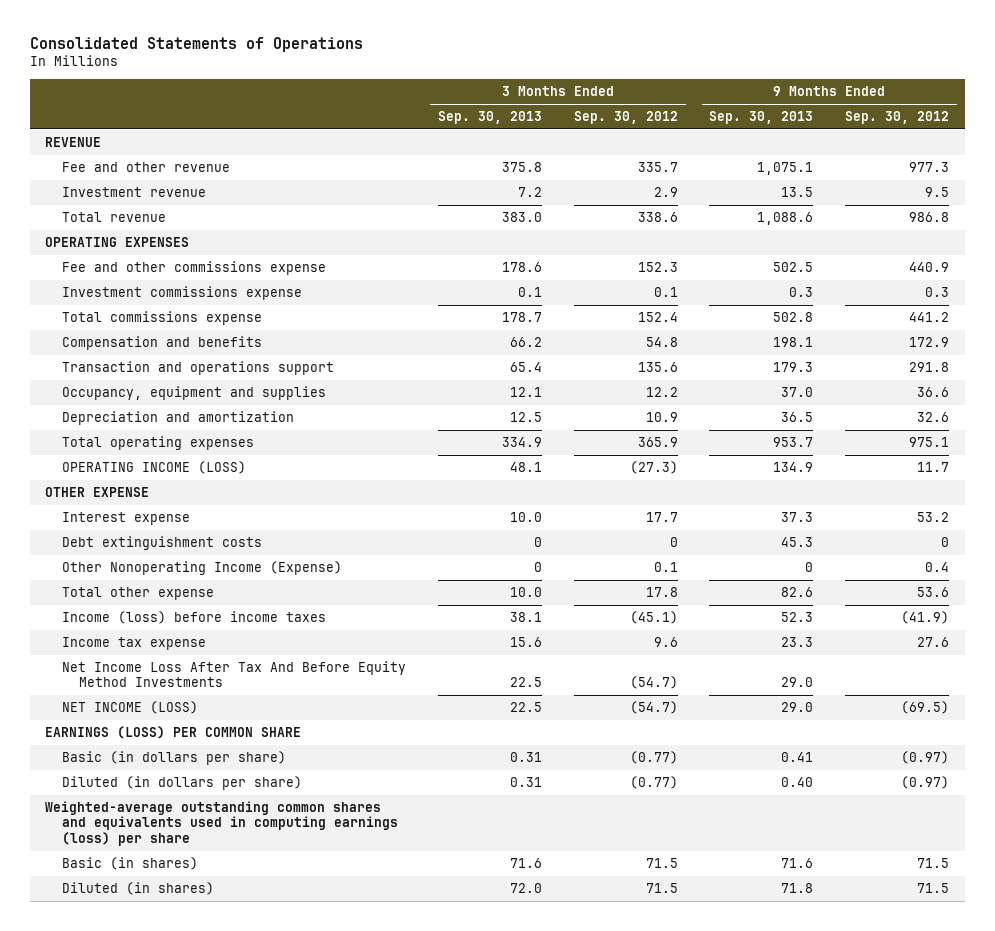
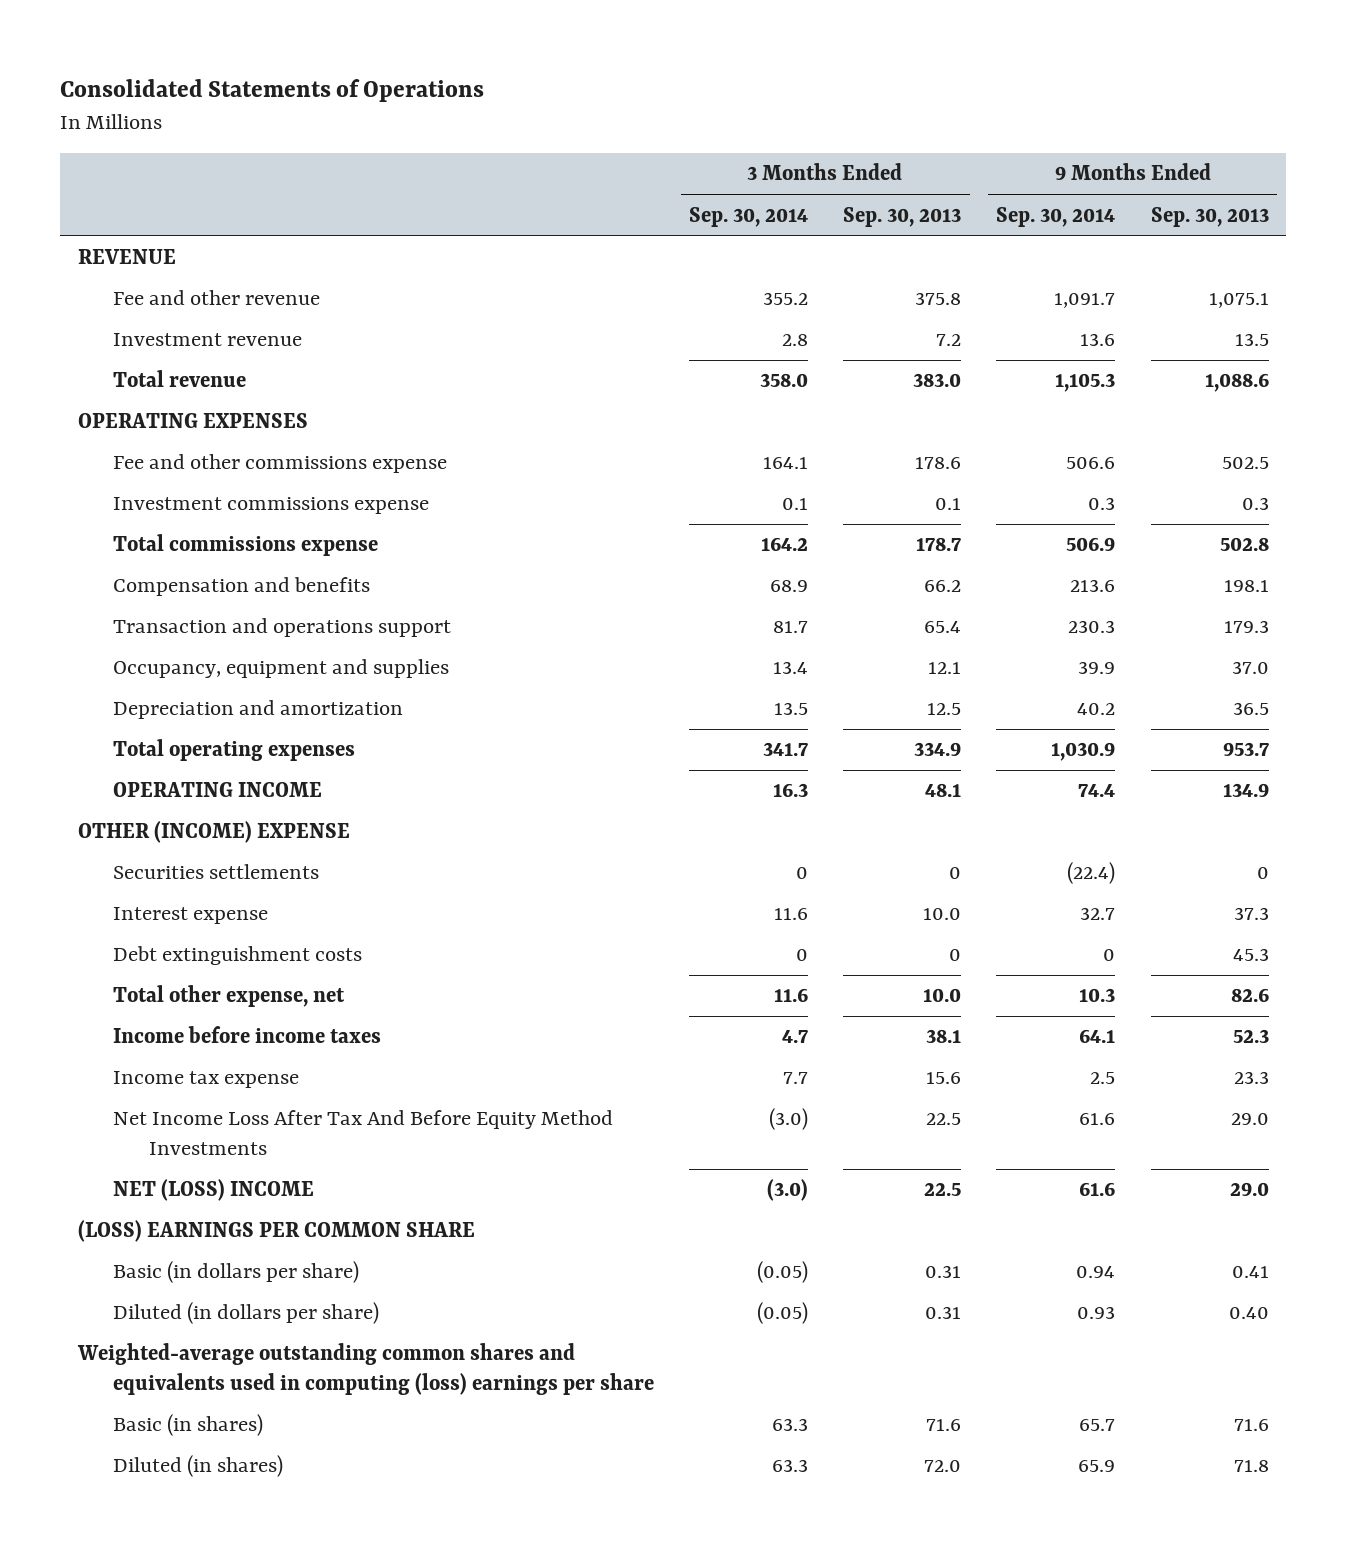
- | 3 Months Ended Sep. 30, 2013 | 3 Months Ended Sep. 30, 2012 | 9 Months Ended Sep. 30, 2013 | 9 Months Ended Sep. 30, 2012
+ | 3 Months Ended Sep. 30, 2014 | 3 Months Ended Sep. 30, 2013 | 9 Months Ended Sep. 30, 2014 | 9 Months Ended Sep. 30, 2013
- OPERATING INCOME (LOSS) | 48.1 | (27.3) | 134.9 | 11.7
- OTHER EXPENSE
+ OPERATING INCOME | 16.3 | 48.1 | 74.4 | 134.9
+ OTHER (INCOME) EXPENSE
+ Securities settlements | 0 | 0 | (22.4) | 0
- Other Nonoperating Income (Expense) | 0 | 0.1 | 0 | 0.4
- Total other expense | 10.0 | 17.8 | 82.6 | 53.6
- Income (loss) before income taxes | 38.1 | (45.1) | 52.3 | (41.9)
+ Total other expense, net | 11.6 | 10.0 | 10.3 | 82.6
+ Income before income taxes | 4.7 | 38.1 | 64.1 | 52.3
- NET INCOME (LOSS) | 22.5 | (54.7) | 29.0 | (69.5)
- EARNINGS (LOSS) PER COMMON SHARE
+ NET (LOSS) INCOME | (3.0) | 22.5 | 61.6 | 29.0
+ (LOSS) EARNINGS PER COMMON SHARE
- Weighted-average outstanding common shares and equivalents used in computing earnings (loss) per share
+ Weighted-average outstanding common shares and equivalents used in computing (loss) earnings per share

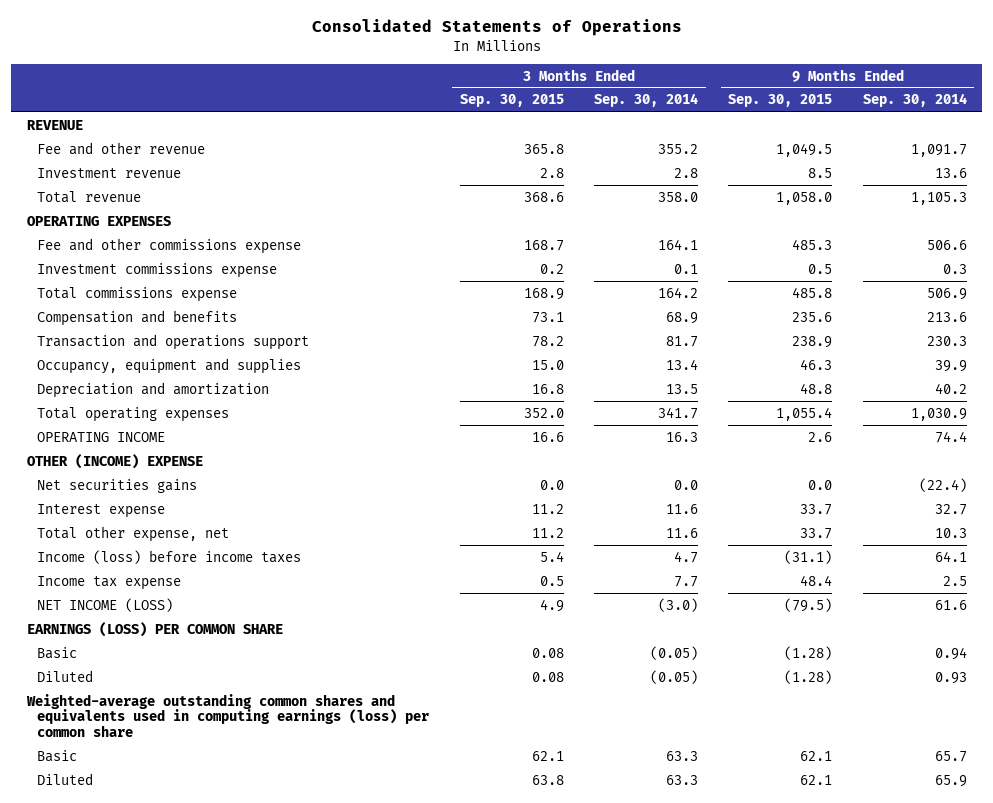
- | 3 Months Ended Sep. 30, 2014 | 3 Months Ended Sep. 30, 2013 | 9 Months Ended Sep. 30, 2014 | 9 Months Ended Sep. 30, 2013
+ | 3 Months Ended Sep. 30, 2015 | 3 Months Ended Sep. 30, 2014 | 9 Months Ended Sep. 30, 2015 | 9 Months Ended Sep. 30, 2014
- Securities settlements | 0 | 0 | (22.4) | 0
+ Net securities gains | 0.0 | 0.0 | 0.0 | (22.4)
- Debt extinguishment costs | 0 | 0 | 0 | 45.3
- Income before income taxes | 4.7 | 38.1 | 64.1 | 52.3
+ Income (loss) before income taxes | 5.4 | 4.7 | (31.1) | 64.1
- Net Income Loss After Tax And Before Equity Method Investments | (3.0) | 22.5 | 61.6 | 29.0
- NET (LOSS) INCOME | (3.0) | 22.5 | 61.6 | 29.0
- (LOSS) EARNINGS PER COMMON SHARE
- Basic (in dollars per share) | (0.05) | 0.31 | 0.94 | 0.41
- Diluted (in dollars per share) | (0.05) | 0.31 | 0.93 | 0.40
- Weighted-average outstanding common shares and equivalents used in computing (loss) earnings per share
- Basic (in shares) | 63.3 | 71.6 | 65.7 | 71.6
- Diluted (in shares) | 63.3 | 72.0 | 65.9 | 71.8
+ NET INCOME (LOSS) | 4.9 | (3.0) | (79.5) | 61.6
+ EARNINGS (LOSS) PER COMMON SHARE
+ Basic | 0.08 | (0.05) | (1.28) | 0.94
+ Diluted | 0.08 | (0.05) | (1.28) | 0.93
+ Weighted-average outstanding common shares and equivalents used in computing earnings (loss) per common share
+ Basic | 62.1 | 63.3 | 62.1 | 65.7
+ Diluted | 63.8 | 63.3 | 62.1 | 65.9

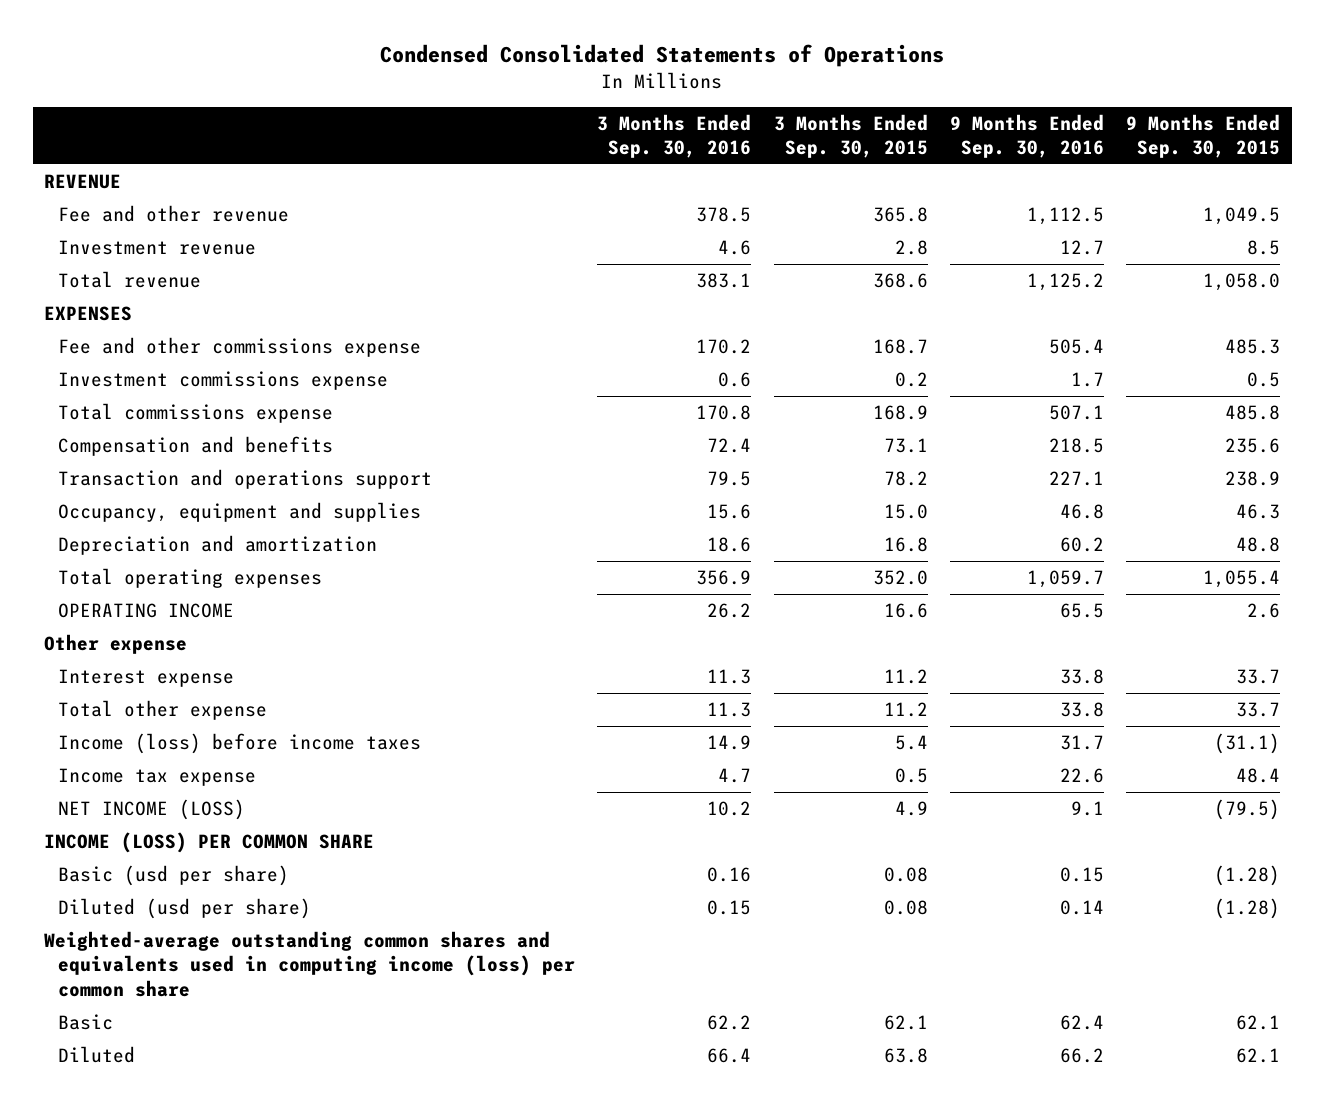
- Consolidated Statements of Operations
+ Condensed Consolidated Statements of Operations
- | 3 Months Ended Sep. 30, 2015 | 3 Months Ended Sep. 30, 2014 | 9 Months Ended Sep. 30, 2015 | 9 Months Ended Sep. 30, 2014
+ | 3 Months Ended Sep. 30, 2016 | 3 Months Ended Sep. 30, 2015 | 9 Months Ended Sep. 30, 2016 | 9 Months Ended Sep. 30, 2015
- OPERATING EXPENSES
+ EXPENSES
- OTHER (INCOME) EXPENSE
- Net securities gains | 0.0 | 0.0 | 0.0 | (22.4)
+ Other expense
- Total other expense, net | 11.2 | 11.6 | 33.7 | 10.3
+ Total other expense | 11.3 | 11.2 | 33.8 | 33.7
- EARNINGS (LOSS) PER COMMON SHARE
- Basic | 0.08 | (0.05) | (1.28) | 0.94
- Diluted | 0.08 | (0.05) | (1.28) | 0.93
- Weighted-average outstanding common shares and equivalents used in computing earnings (loss) per common share
+ INCOME (LOSS) PER COMMON SHARE
+ Basic (usd per share) | 0.16 | 0.08 | 0.15 | (1.28)
+ Diluted (usd per share) | 0.15 | 0.08 | 0.14 | (1.28)
+ Weighted-average outstanding common shares and equivalents used in computing income (loss) per common share

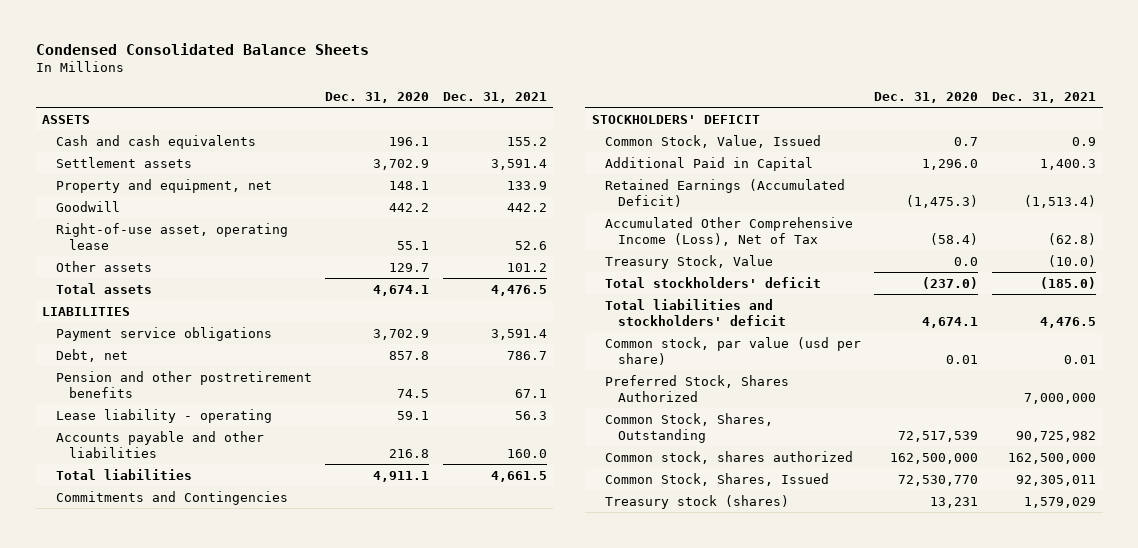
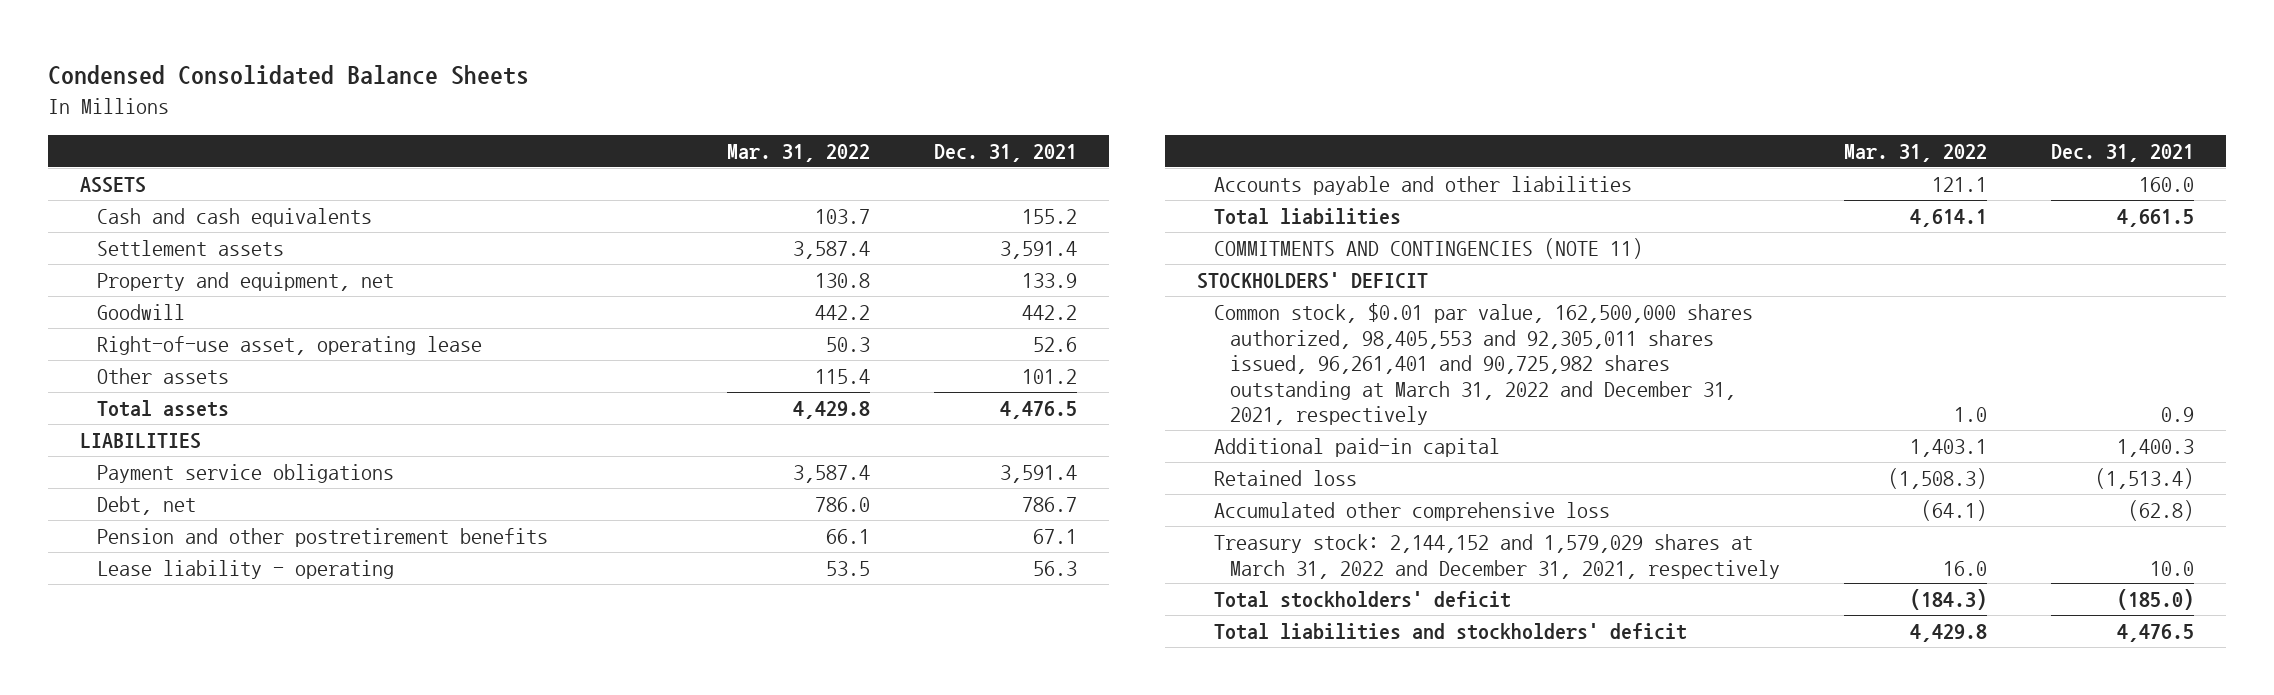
- | Dec. 31, 2020 | Dec. 31, 2021
+ | Mar. 31, 2022 | Dec. 31, 2021
- Commitments and Contingencies
+ COMMITMENTS AND CONTINGENCIES (NOTE 11)
- Common Stock, Value, Issued | 0.7 | 0.9
- Additional Paid in Capital | 1,296.0 | 1,400.3
- Retained Earnings (Accumulated Deficit) | (1,475.3) | (1,513.4)
- Accumulated Other Comprehensive Income (Loss), Net of Tax | (58.4) | (62.8)
- Treasury Stock, Value | 0.0 | (10.0)
+ Common stock, $0.01 par value, 162,500,000 shares authorized, 98,405,553 and 92,305,011 shares issued, 96,261,401 and 90,725,982 shares outstanding at March 31, 2022 and December 31, 2021, respectively | 1.0 | 0.9
+ Additional paid-in capital | 1,403.1 | 1,400.3
+ Retained loss | (1,508.3) | (1,513.4)
+ Accumulated other comprehensive loss | (64.1) | (62.8)
+ Treasury stock: 2,144,152 and 1,579,029 shares at March 31, 2022 and December 31, 2021, respectively | 16.0 | 10.0
- Common stock, par value (usd per share) | 0.01 | 0.01
- Preferred Stock, Shares Authorized | | 7,000,000
- Common Stock, Shares, Outstanding | 72,517,539 | 90,725,982
- Common stock, shares authorized | 162,500,000 | 162,500,000
- Common Stock, Shares, Issued | 72,530,770 | 92,305,011
- Treasury stock (shares) | 13,231 | 1,579,029

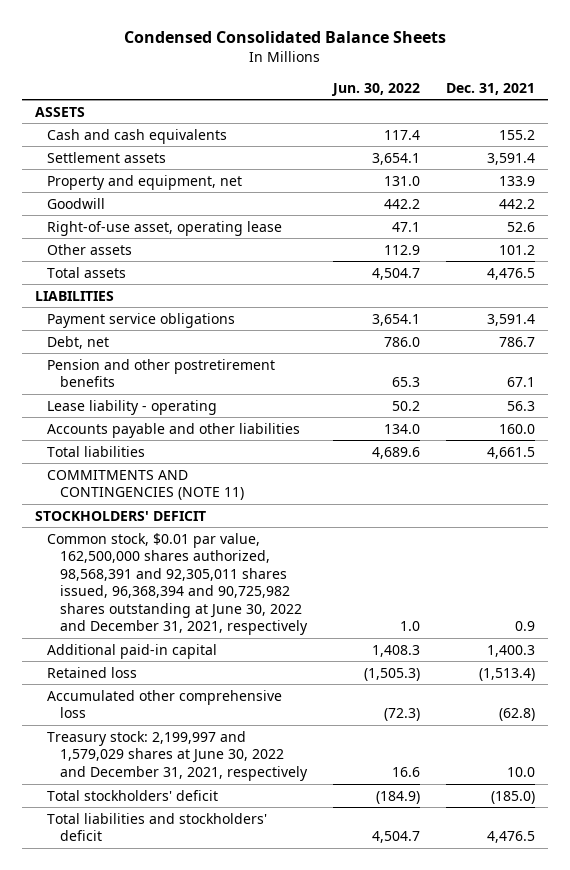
- | Mar. 31, 2022 | Dec. 31, 2021
+ | Jun. 30, 2022 | Dec. 31, 2021
- Common stock, $0.01 par value, 162,500,000 shares authorized, 98,405,553 and 92,305,011 shares issued, 96,261,401 and 90,725,982 shares outstanding at March 31, 2022 and December 31, 2021, respectively | 1.0 | 0.9
+ Common stock, $0.01 par value, 162,500,000 shares authorized, 98,568,391 and 92,305,011 shares issued, 96,368,394 and 90,725,982 shares outstanding at June 30, 2022 and December 31, 2021, respectively | 1.0 | 0.9
- Treasury stock: 2,144,152 and 1,579,029 shares at March 31, 2022 and December 31, 2021, respectively | 16.0 | 10.0
+ Treasury stock: 2,199,997 and 1,579,029 shares at June 30, 2022 and December 31, 2021, respectively | 16.6 | 10.0

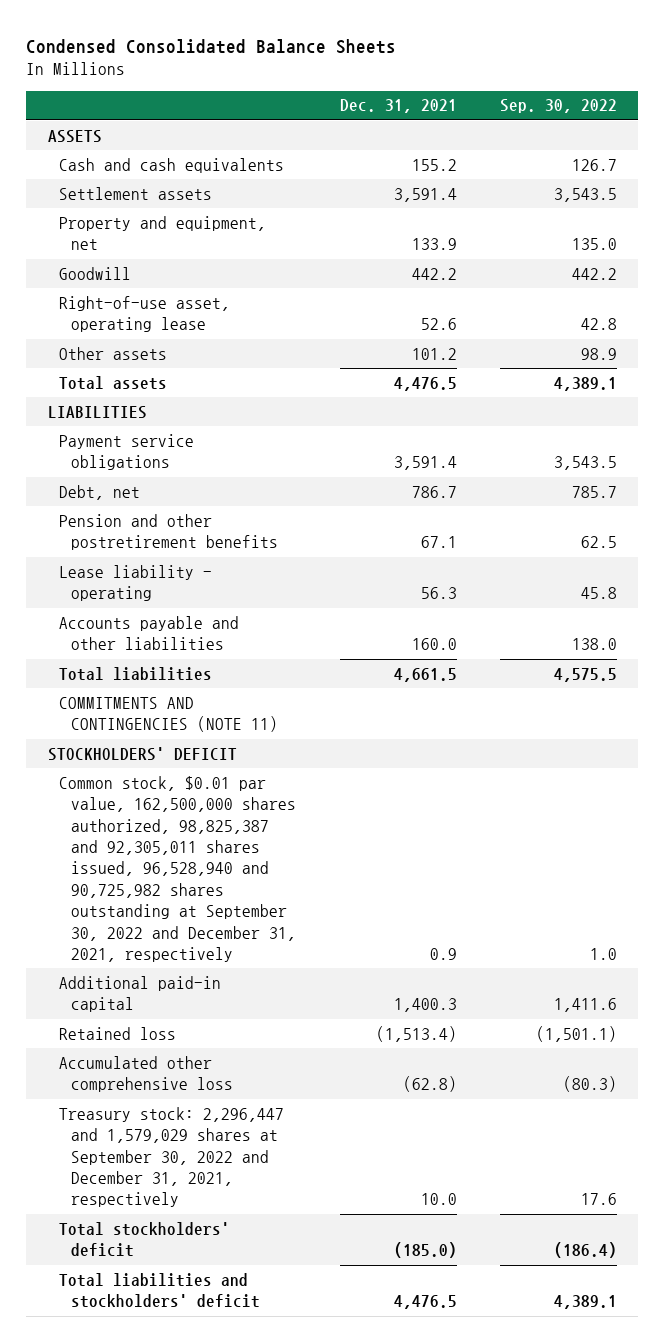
- | Jun. 30, 2022 | Dec. 31, 2021
+ | Dec. 31, 2021 | Sep. 30, 2022
- Common stock, $0.01 par value, 162,500,000 shares authorized, 98,568,391 and 92,305,011 shares issued, 96,368,394 and 90,725,982 shares outstanding at June 30, 2022 and December 31, 2021, respectively | 1.0 | 0.9
+ Common stock, $0.01 par value, 162,500,000 shares authorized, 98,825,387 and 92,305,011 shares issued, 96,528,940 and 90,725,982 shares outstanding at September 30, 2022 and December 31, 2021, respectively | 0.9 | 1.0
- Treasury stock: 2,199,997 and 1,579,029 shares at June 30, 2022 and December 31, 2021, respectively | 16.6 | 10.0
+ Treasury stock: 2,296,447 and 1,579,029 shares at September 30, 2022 and December 31, 2021, respectively | 10.0 | 17.6

